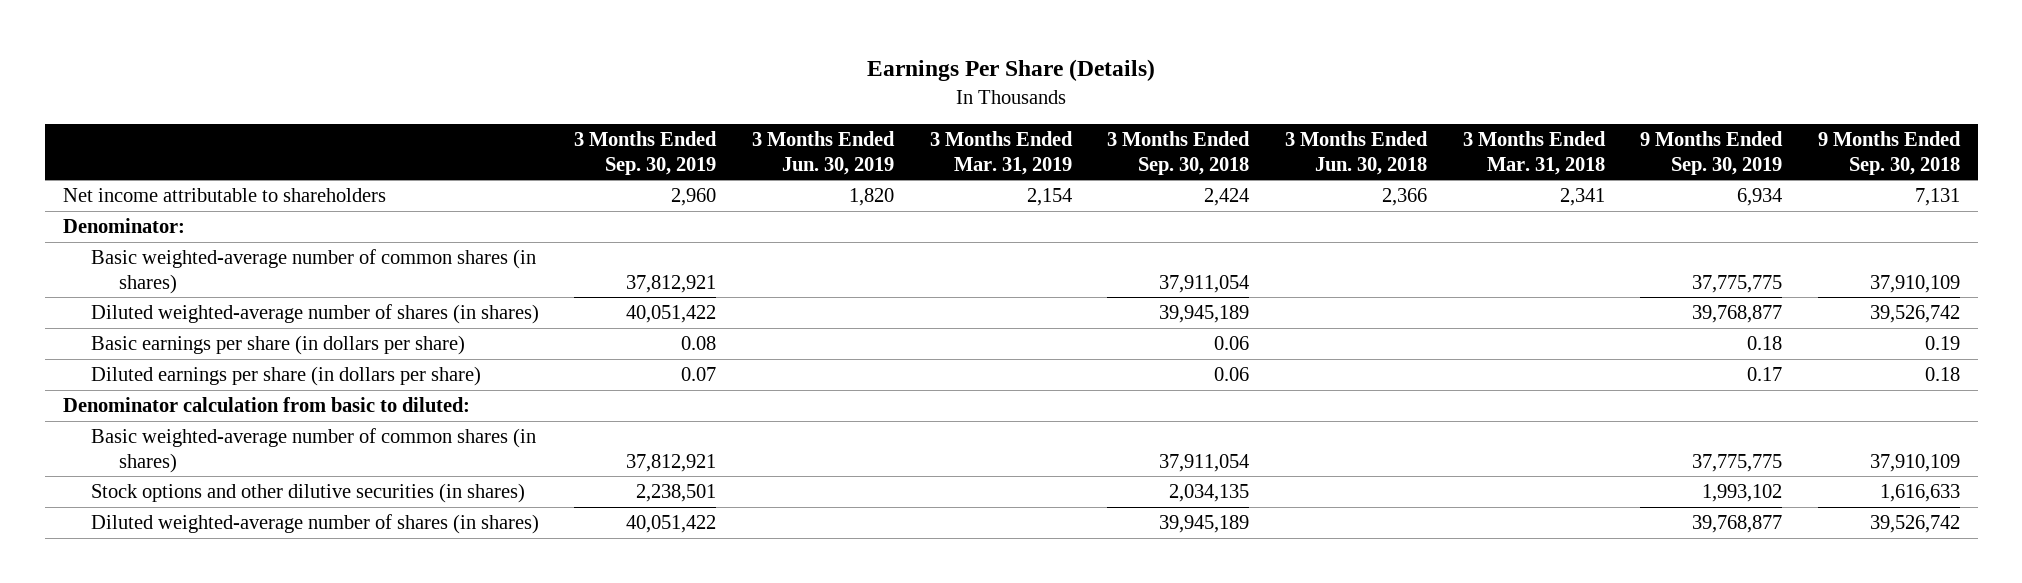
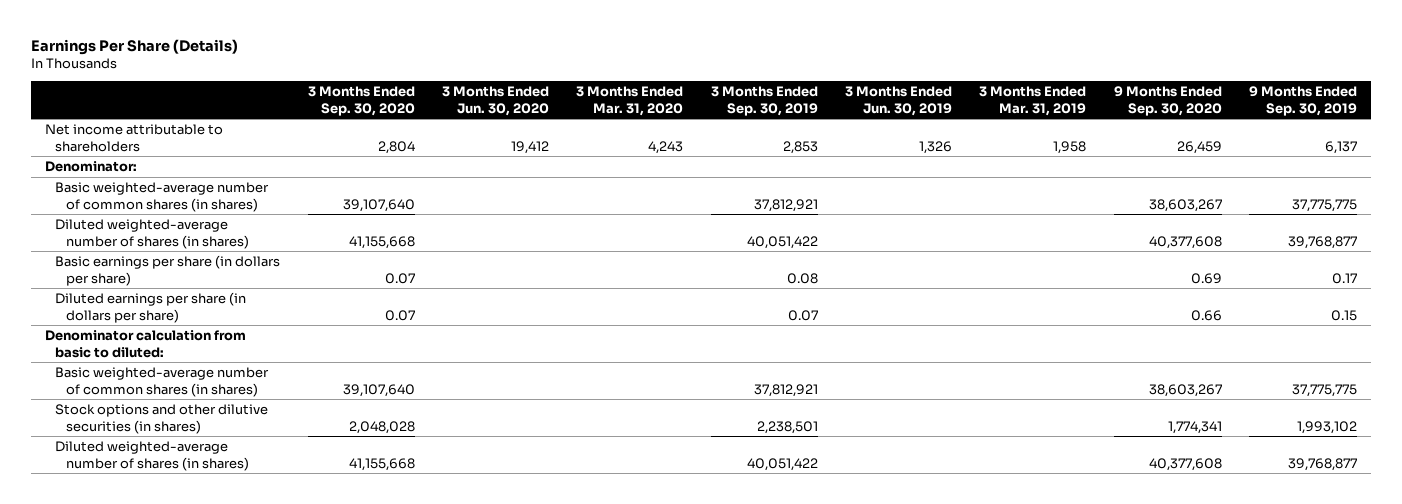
- | 3 Months Ended Sep. 30, 2019 | 3 Months Ended Jun. 30, 2019 | 3 Months Ended Mar. 31, 2019 | 3 Months Ended Sep. 30, 2018 | 3 Months Ended Jun. 30, 2018 | 3 Months Ended Mar. 31, 2018 | 9 Months Ended Sep. 30, 2019 | 9 Months Ended Sep. 30, 2018
+ | 3 Months Ended Sep. 30, 2020 | 3 Months Ended Jun. 30, 2020 | 3 Months Ended Mar. 31, 2020 | 3 Months Ended Sep. 30, 2019 | 3 Months Ended Jun. 30, 2019 | 3 Months Ended Mar. 31, 2019 | 9 Months Ended Sep. 30, 2020 | 9 Months Ended Sep. 30, 2019
- Net income attributable to shareholders | 2,960 | 1,820 | 2,154 | 2,424 | 2,366 | 2,341 | 6,934 | 7,131
+ Net income attributable to shareholders | 2,804 | 19,412 | 4,243 | 2,853 | 1,326 | 1,958 | 26,459 | 6,137
- Basic earnings per share (in dollars per share) | 0.08 | | | 0.06 | | | 0.18 | 0.19
- Diluted earnings per share (in dollars per share) | 0.07 | | | 0.06 | | | 0.17 | 0.18
+ Basic earnings per share (in dollars per share) | 0.07 | | | 0.08 | | | 0.69 | 0.17
+ Diluted earnings per share (in dollars per share) | 0.07 | | | 0.07 | | | 0.66 | 0.15

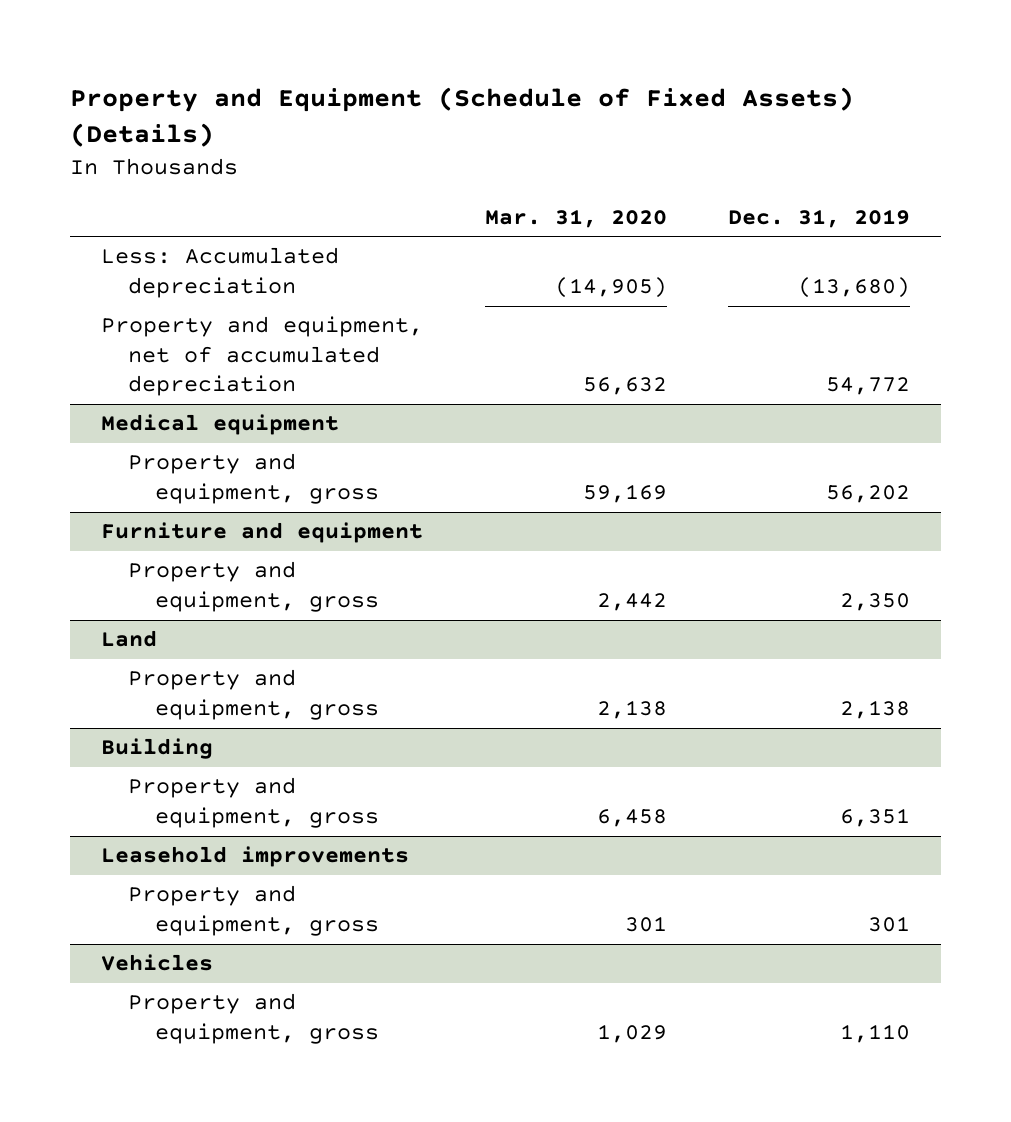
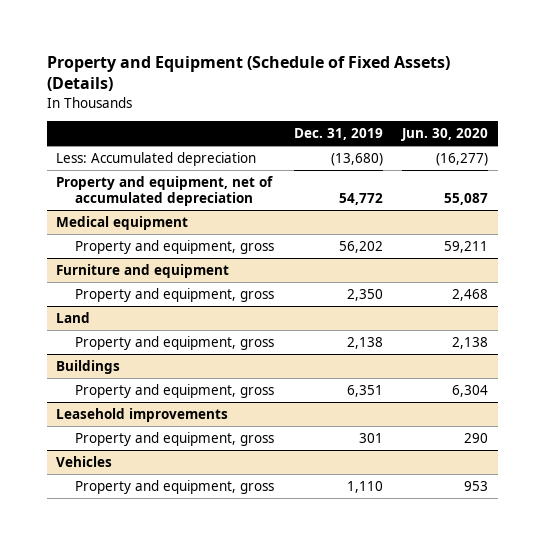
- | Mar. 31, 2020 | Dec. 31, 2019
+ | Dec. 31, 2019 | Jun. 30, 2020
- Building
+ Buildings

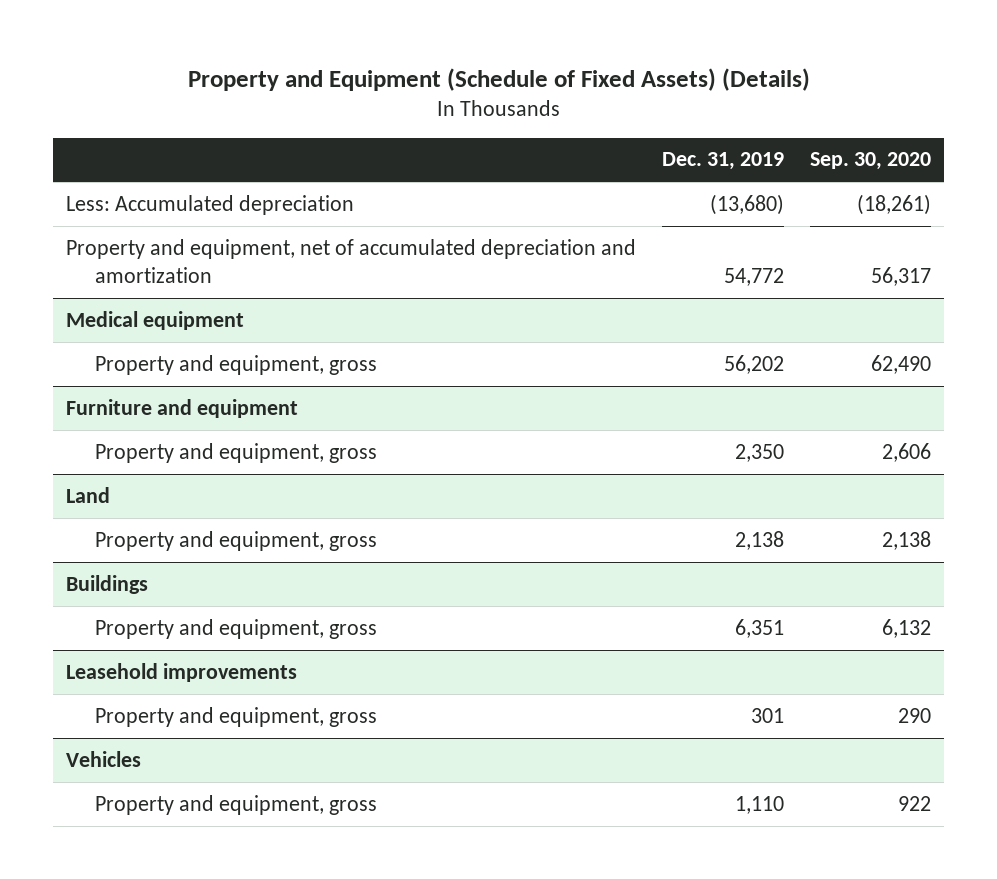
- | Dec. 31, 2019 | Jun. 30, 2020
+ | Dec. 31, 2019 | Sep. 30, 2020
- Property and equipment, net of accumulated depreciation | 54,772 | 55,087
+ Property and equipment, net of accumulated depreciation and amortization | 54,772 | 56,317

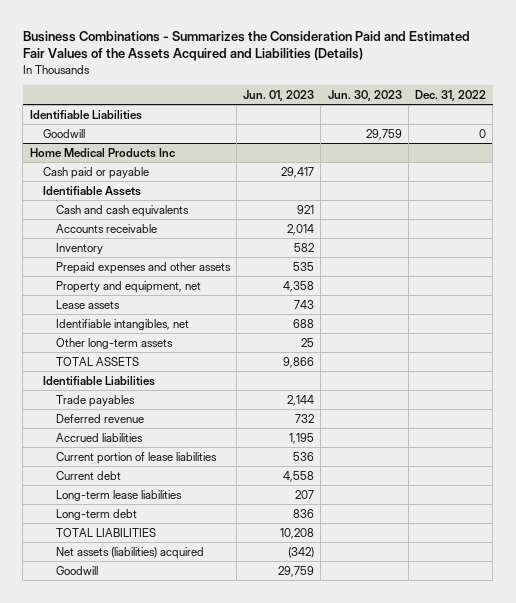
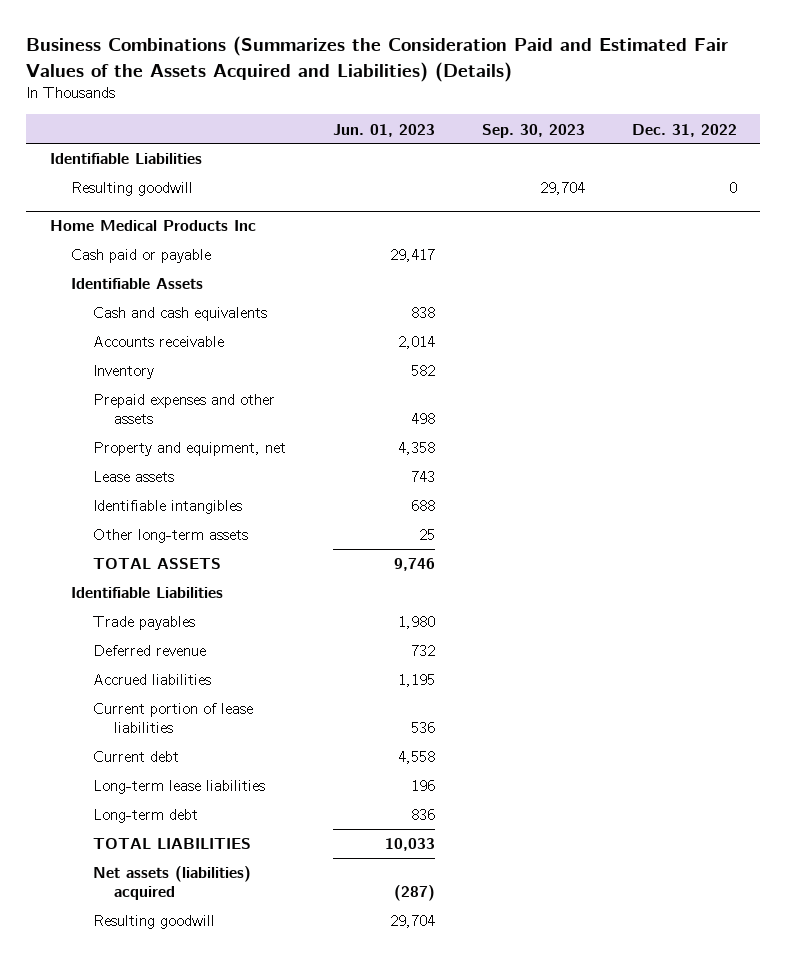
- Business Combinations - Summarizes the Consideration Paid and Estimated Fair Values of the Assets Acquired and Liabilities (Details)
+ Business Combinations (Summarizes the Consideration Paid and Estimated Fair Values of the Assets Acquired and Liabilities) (Details)
- | Jun. 01, 2023 | Jun. 30, 2023 | Dec. 31, 2022
+ | Jun. 01, 2023 | Sep. 30, 2023 | Dec. 31, 2022
- Goodwill | | 29,759 | 0
+ Resulting goodwill | | 29,704 | 0
@ Home Medical Products Inc
- Cash and cash equivalents | 921 | |
+ Cash and cash equivalents | 838 | |
- Prepaid expenses and other assets | 535 | |
+ Prepaid expenses and other assets | 498 | |
- Identifiable intangibles, net | 688 | |
+ Identifiable intangibles | 688 | |
- TOTAL ASSETS | 9,866 | |
+ TOTAL ASSETS | 9,746 | |
- Trade payables | 2,144 | |
+ Trade payables | 1,980 | |
- Long-term lease liabilities | 207 | |
+ Long-term lease liabilities | 196 | |
- TOTAL LIABILITIES | 10,208 | |
- Net assets (liabilities) acquired | (342) | |
- Goodwill | 29,759 | |
+ TOTAL LIABILITIES | 10,033 | |
+ Net assets (liabilities) acquired | (287) | |
+ Resulting goodwill | 29,704 | |

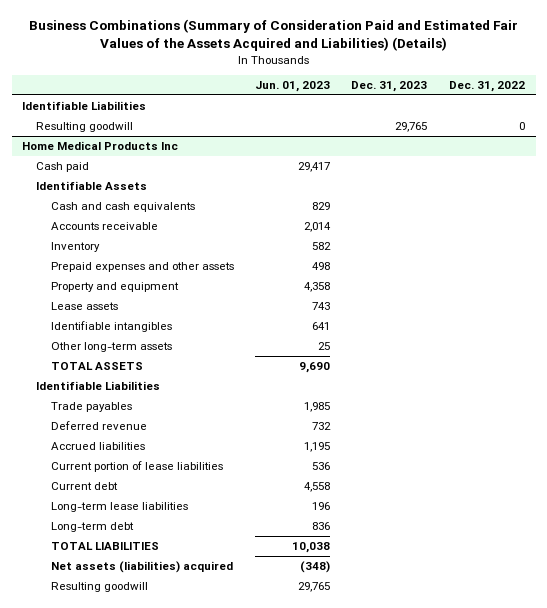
- Business Combinations (Summarizes the Consideration Paid and Estimated Fair Values of the Assets Acquired and Liabilities) (Details)
+ Business Combinations (Summary of Consideration Paid and Estimated Fair Values of the Assets Acquired and Liabilities) (Details)
- | Jun. 01, 2023 | Sep. 30, 2023 | Dec. 31, 2022
+ | Jun. 01, 2023 | Dec. 31, 2023 | Dec. 31, 2022
@ Home Medical Products Inc
- Cash paid or payable | 29,417 | |
+ Cash paid | 29,417 | |
- Cash and cash equivalents | 838 | |
+ Cash and cash equivalents | 829 | |
- Property and equipment, net | 4,358 | |
+ Property and equipment | 4,358 | |
- Identifiable intangibles | 688 | |
+ Identifiable intangibles | 641 | |
- TOTAL ASSETS | 9,746 | |
+ TOTAL ASSETS | 9,690 | |
- Trade payables | 1,980 | |
+ Trade payables | 1,985 | |
- TOTAL LIABILITIES | 10,033 | |
- Net assets (liabilities) acquired | (287) | |
- Resulting goodwill | 29,704 | |
+ TOTAL LIABILITIES | 10,038 | |
+ Net assets (liabilities) acquired | (348) | |
+ Resulting goodwill | 29,765 | |

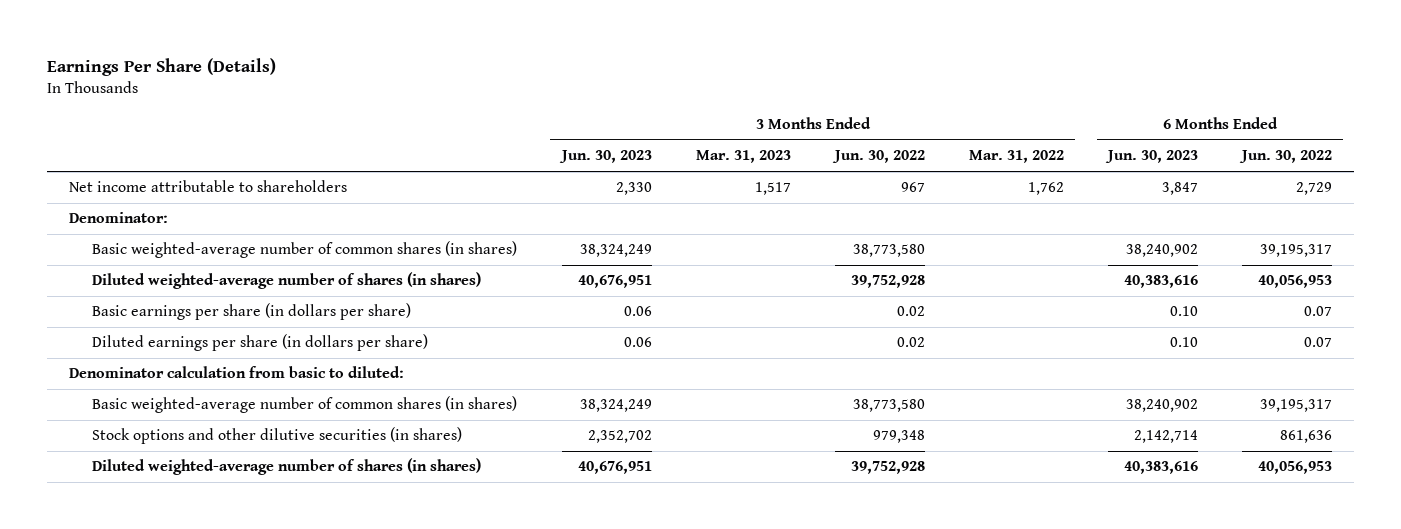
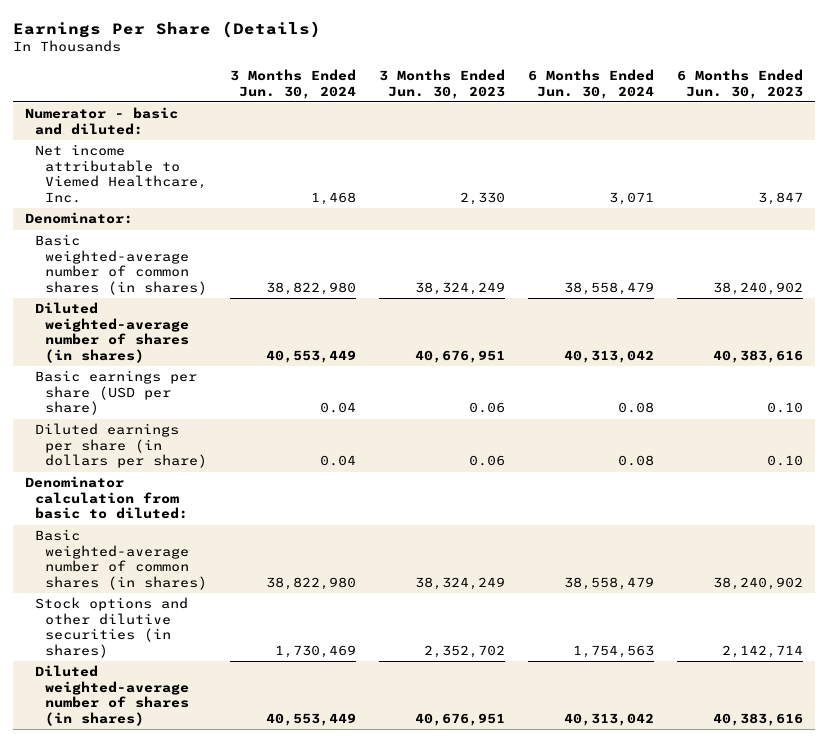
- | 3 Months Ended Jun. 30, 2023 | 3 Months Ended Mar. 31, 2023 | 3 Months Ended Jun. 30, 2022 | 3 Months Ended Mar. 31, 2022 | 6 Months Ended Jun. 30, 2023 | 6 Months Ended Jun. 30, 2022
+ | 3 Months Ended Jun. 30, 2024 | 3 Months Ended Jun. 30, 2023 | 6 Months Ended Jun. 30, 2024 | 6 Months Ended Jun. 30, 2023
- Net income attributable to shareholders | 2,330 | 1,517 | 967 | 1,762 | 3,847 | 2,729
+ Numerator - basic and diluted:
+ Net income attributable to Viemed Healthcare, Inc. | 1,468 | 2,330 | 3,071 | 3,847
- Basic earnings per share (in dollars per share) | 0.06 | | 0.02 | | 0.10 | 0.07
+ Basic earnings per share (USD per share) | 0.04 | 0.06 | 0.08 | 0.10

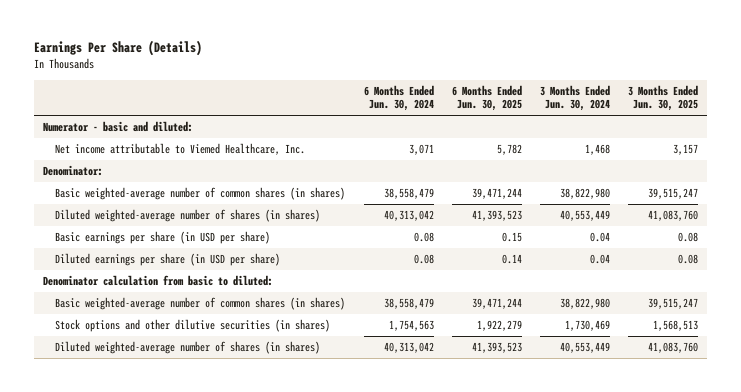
- | 3 Months Ended Jun. 30, 2024 | 3 Months Ended Jun. 30, 2023 | 6 Months Ended Jun. 30, 2024 | 6 Months Ended Jun. 30, 2023
+ | 6 Months Ended Jun. 30, 2024 | 6 Months Ended Jun. 30, 2025 | 3 Months Ended Jun. 30, 2024 | 3 Months Ended Jun. 30, 2025
- Basic earnings per share (USD per share) | 0.04 | 0.06 | 0.08 | 0.10
- Diluted earnings per share (in dollars per share) | 0.04 | 0.06 | 0.08 | 0.10
+ Basic earnings per share (in USD per share) | 0.08 | 0.15 | 0.04 | 0.08
+ Diluted earnings per share (in USD per share) | 0.08 | 0.14 | 0.04 | 0.08

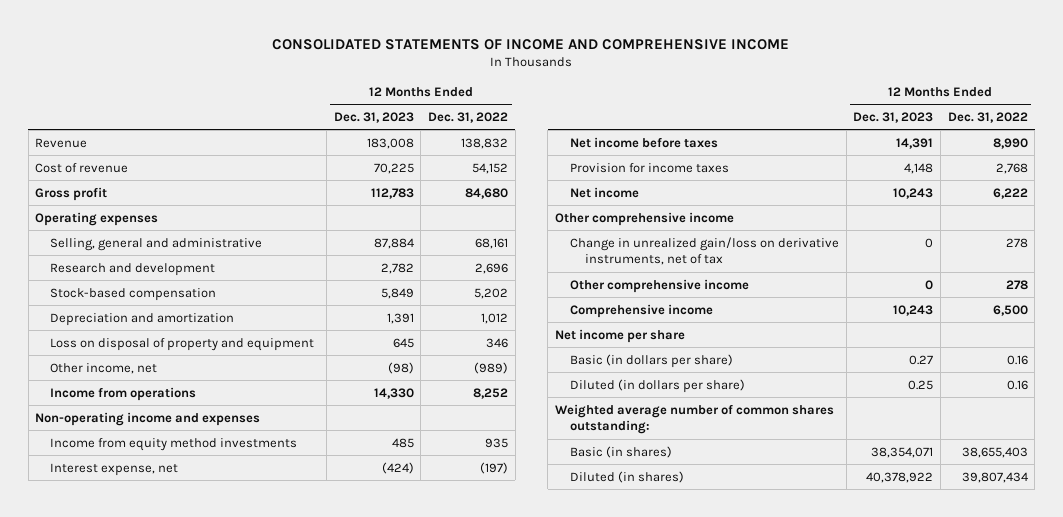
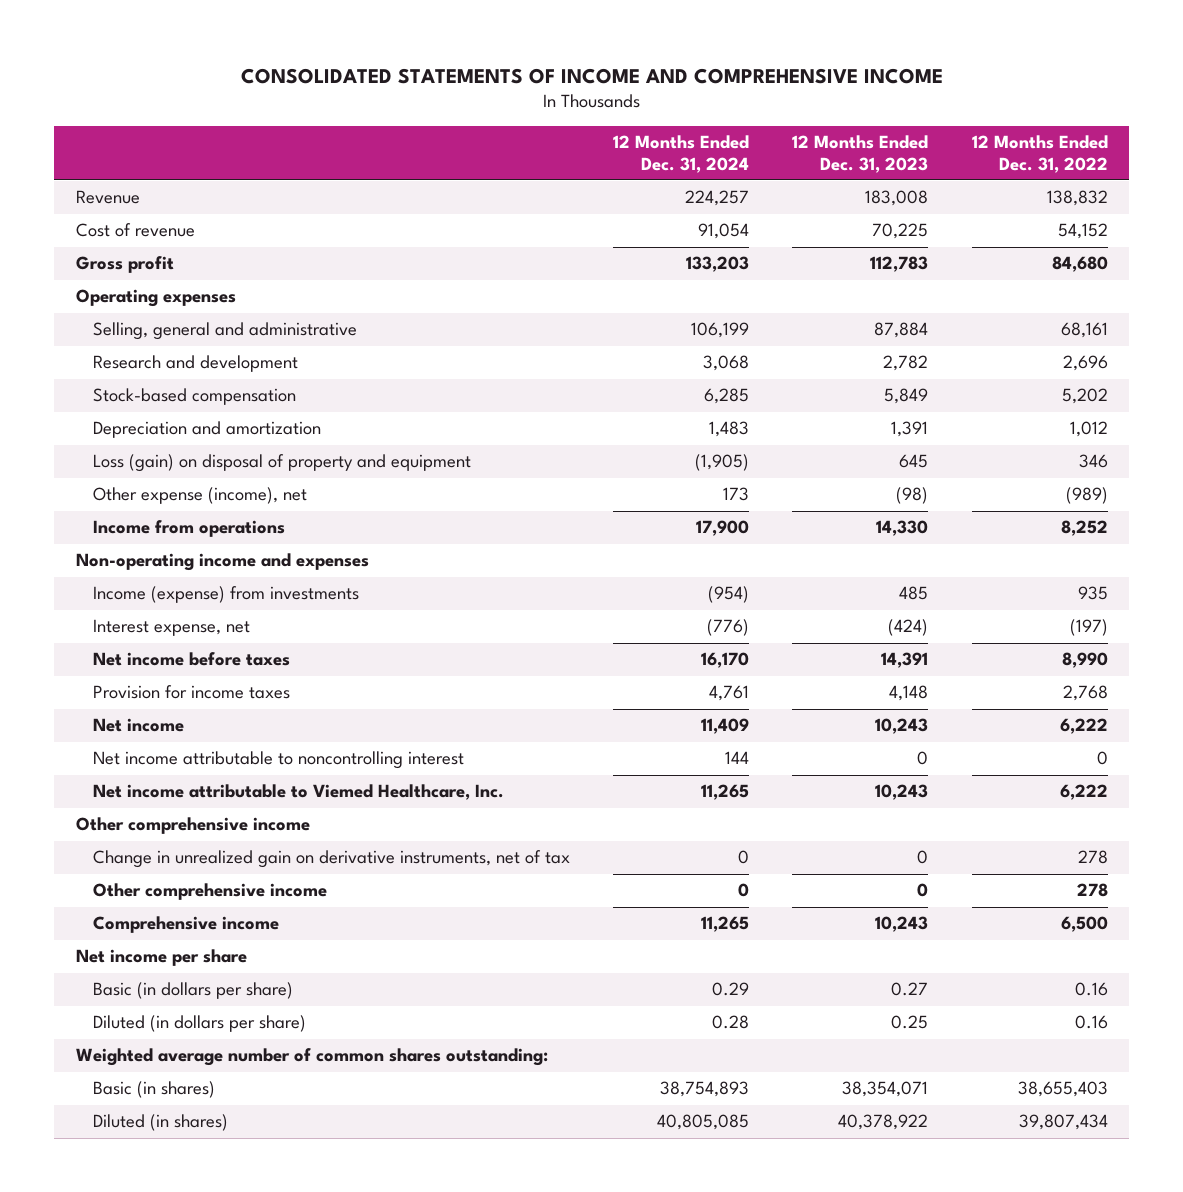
- | 12 Months Ended Dec. 31, 2023 | 12 Months Ended Dec. 31, 2022
+ | 12 Months Ended Dec. 31, 2024 | 12 Months Ended Dec. 31, 2023 | 12 Months Ended Dec. 31, 2022
- Loss on disposal of property and equipment | 645 | 346
- Other income, net | (98) | (989)
+ Loss (gain) on disposal of property and equipment | (1,905) | 645 | 346
+ Other expense (income), net | 173 | (98) | (989)
- Income from equity method investments | 485 | 935
+ Income (expense) from investments | (954) | 485 | 935
+ Net income attributable to noncontrolling interest | 144 | 0 | 0
+ Net income attributable to Viemed Healthcare, Inc. | 11,265 | 10,243 | 6,222
- Change in unrealized gain/loss on derivative instruments, net of tax | 0 | 278
+ Change in unrealized gain on derivative instruments, net of tax | 0 | 0 | 278

